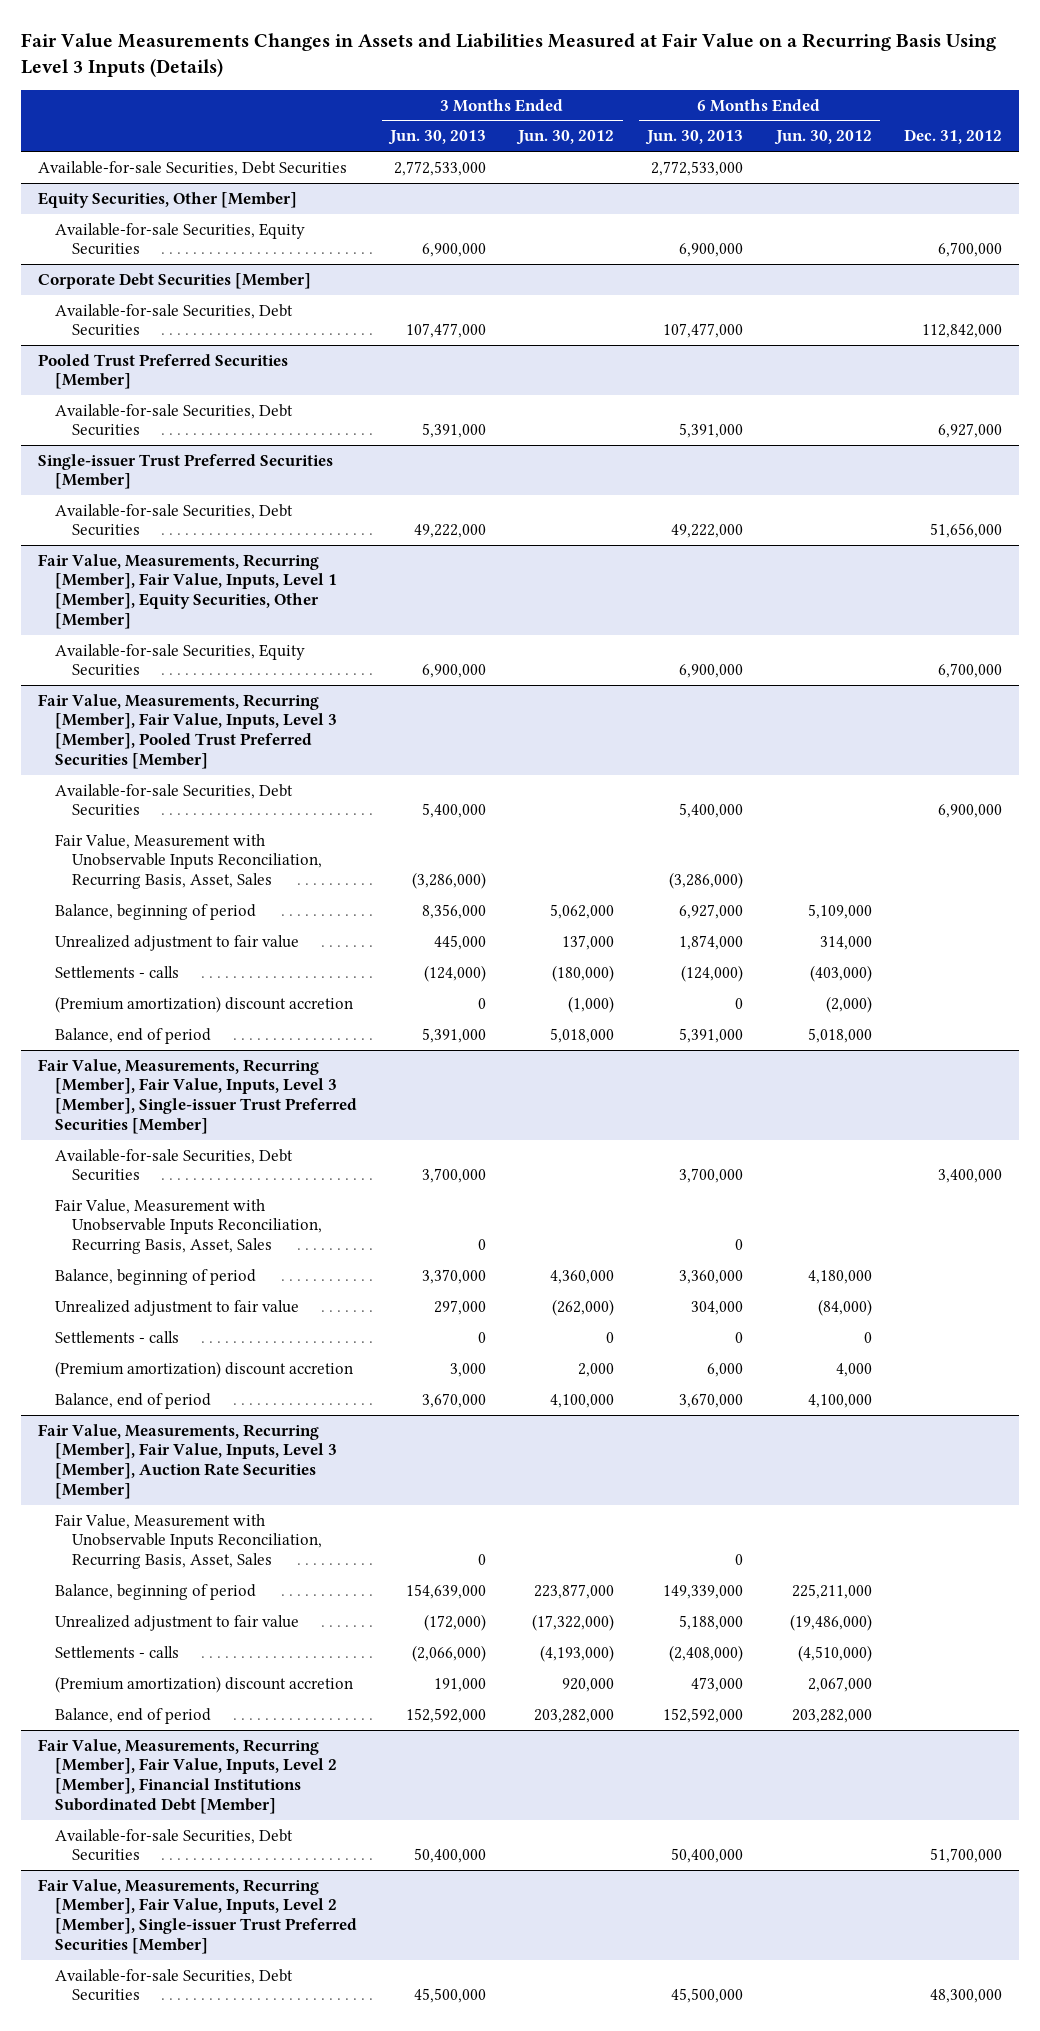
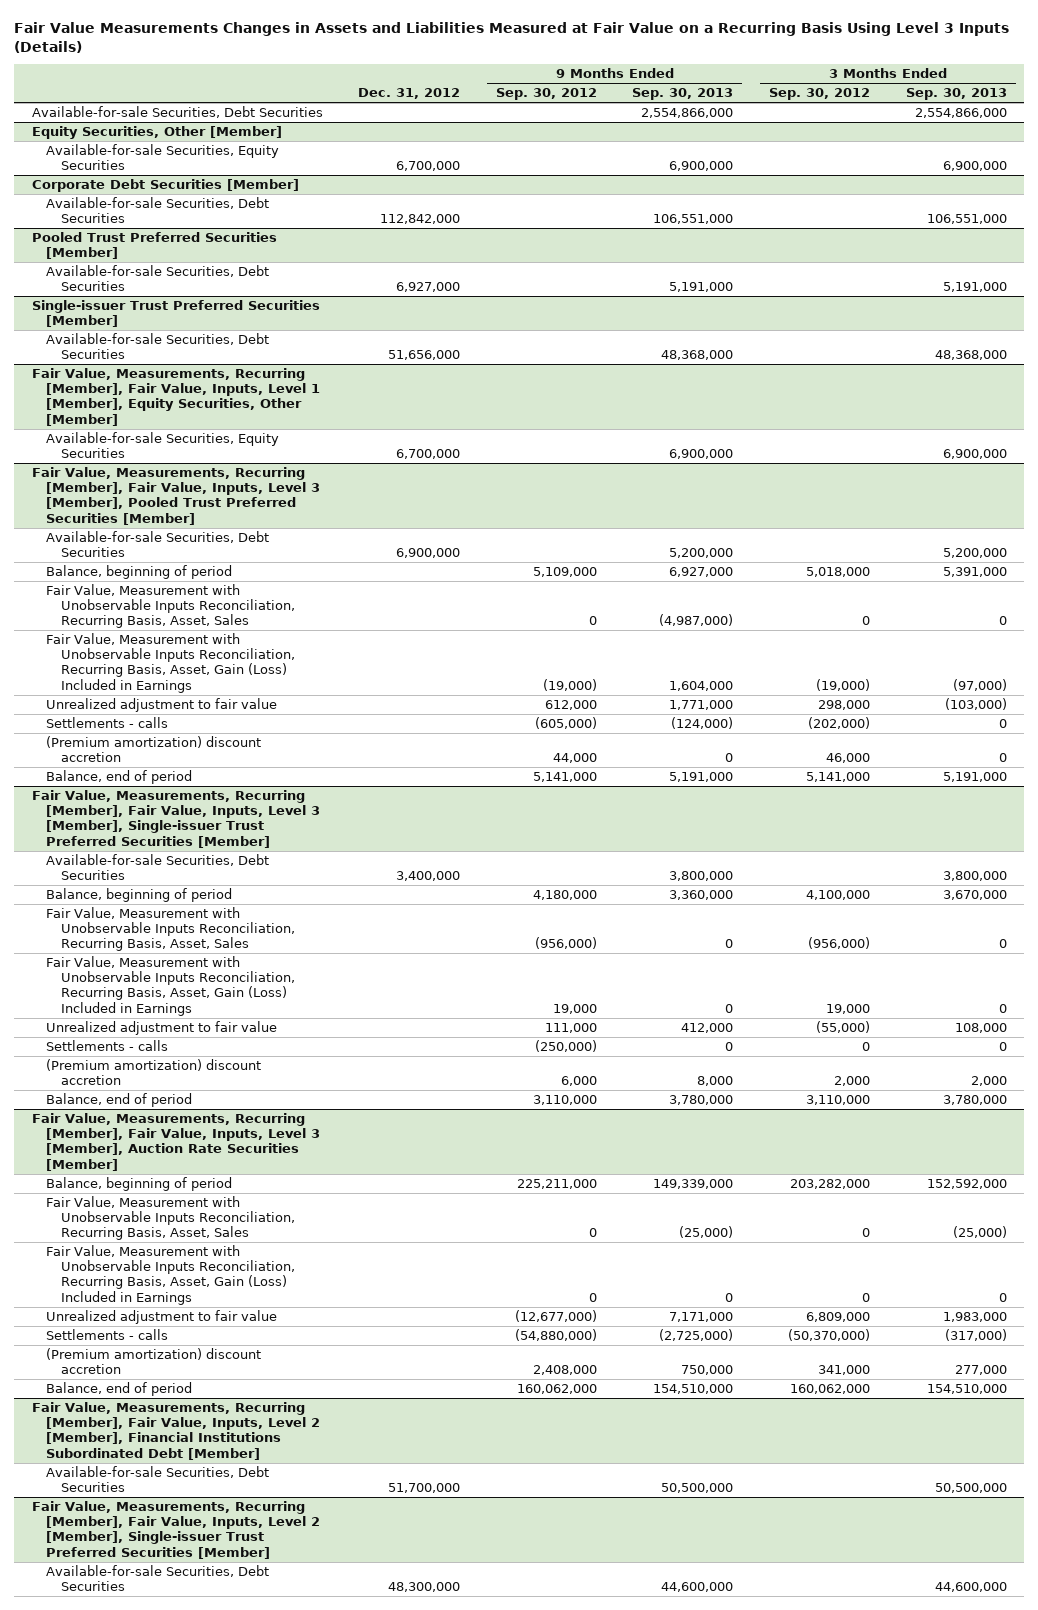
- | 3 Months Ended Jun. 30, 2013 | 3 Months Ended Jun. 30, 2012 | 6 Months Ended Jun. 30, 2013 | 6 Months Ended Jun. 30, 2012 | Dec. 31, 2012
+ | Dec. 31, 2012 | 9 Months Ended Sep. 30, 2012 | 9 Months Ended Sep. 30, 2013 | 3 Months Ended Sep. 30, 2012 | 3 Months Ended Sep. 30, 2013
@ Fair Value, Measurements, Recurring [Member], Fair Value, Inputs, Level 3 [Member], Pooled Trust Preferred Securities [Member]
moved down: Fair Value, Measurement with Unobservable Inputs Reconciliation, Recurring Basis, Asset, Sales | | 0 | (4,987,000) | 0 | 0
+ Fair Value, Measurement with Unobservable Inputs Reconciliation, Recurring Basis, Asset, Gain (Loss) Included in Earnings | | (19,000) | 1,604,000 | (19,000) | (97,000)
@ Fair Value, Measurements, Recurring [Member], Fair Value, Inputs, Level 3 [Member], Single-issuer Trust Preferred Securities [Member]
moved down: Fair Value, Measurement with Unobservable Inputs Reconciliation, Recurring Basis, Asset, Sales | | (956,000) | 0 | (956,000) | 0
+ Fair Value, Measurement with Unobservable Inputs Reconciliation, Recurring Basis, Asset, Gain (Loss) Included in Earnings | | 19,000 | 0 | 19,000 | 0
@ Fair Value, Measurements, Recurring [Member], Fair Value, Inputs, Level 3 [Member], Auction Rate Securities [Member]
moved down: Fair Value, Measurement with Unobservable Inputs Reconciliation, Recurring Basis, Asset, Sales | | 0 | (25,000) | 0 | (25,000)
+ Fair Value, Measurement with Unobservable Inputs Reconciliation, Recurring Basis, Asset, Gain (Loss) Included in Earnings | | 0 | 0 | 0 | 0

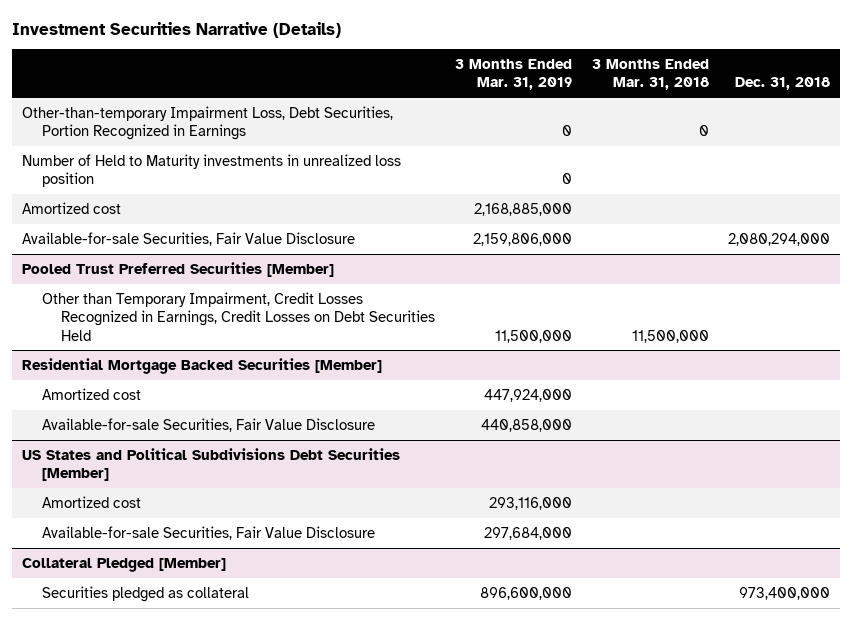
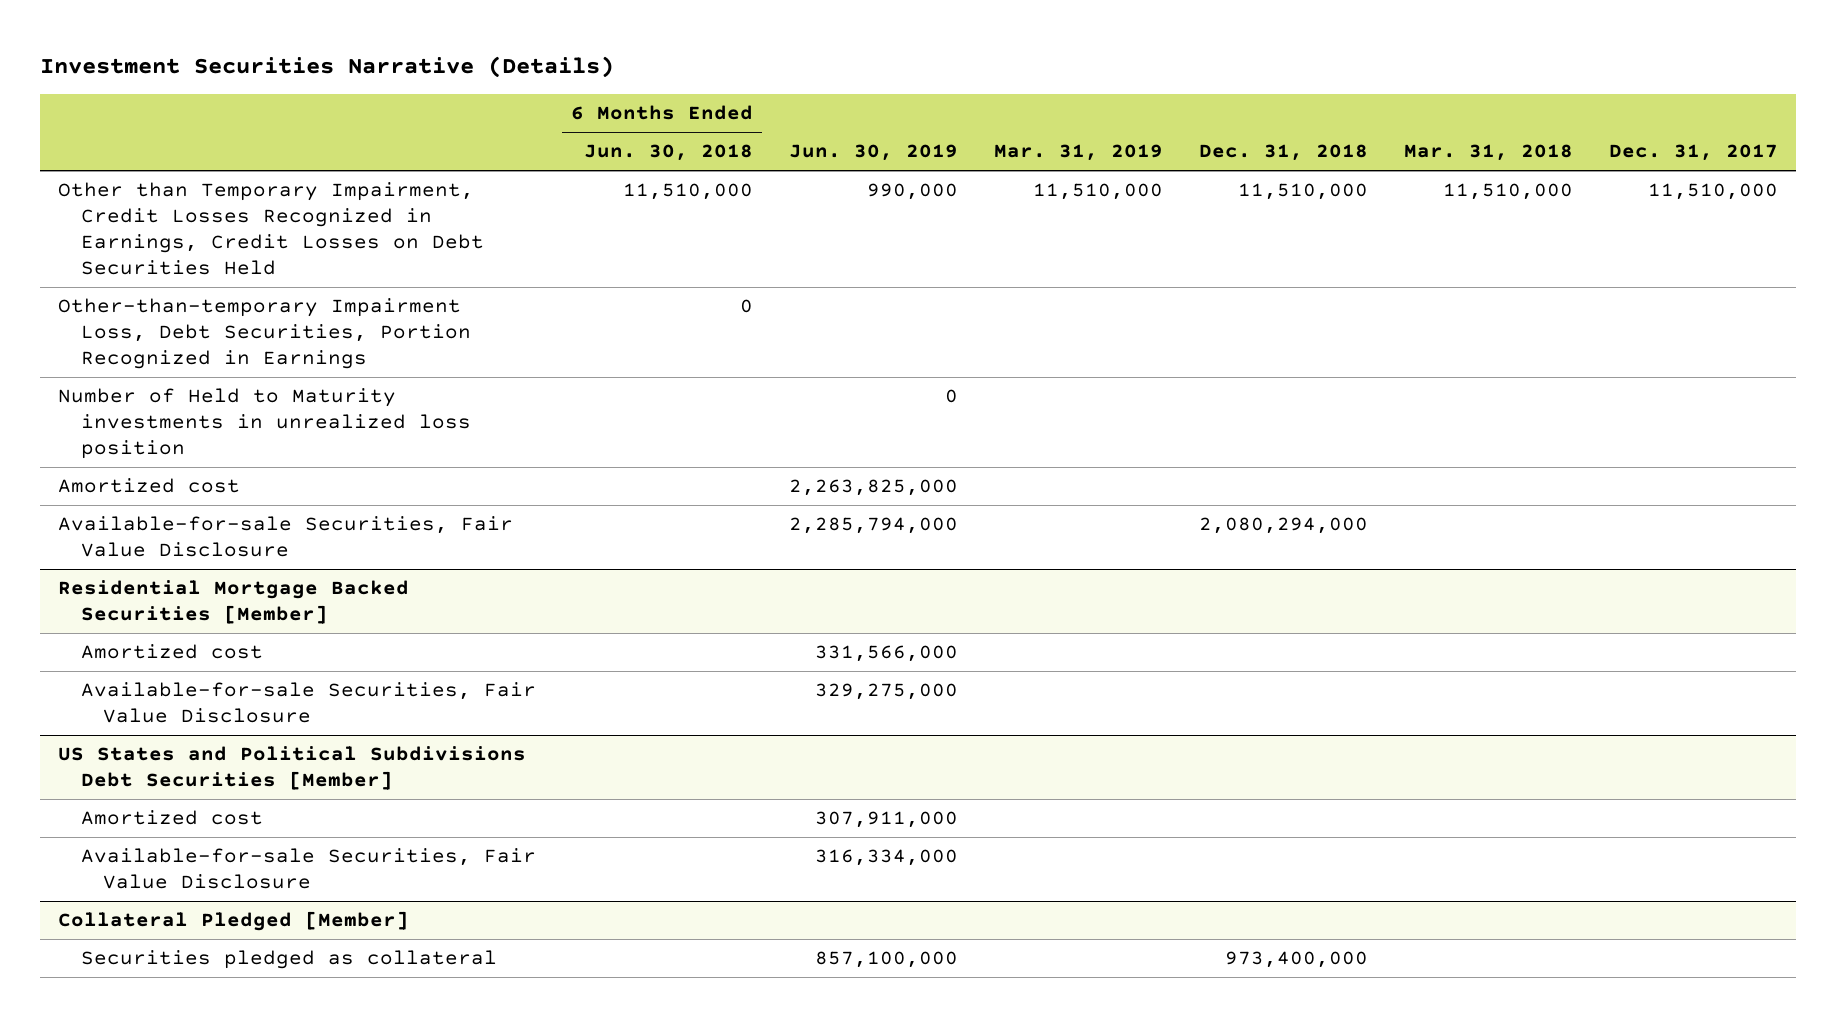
- | 3 Months Ended Mar. 31, 2019 | 3 Months Ended Mar. 31, 2018 | Dec. 31, 2018
+ | 6 Months Ended Jun. 30, 2018 | Jun. 30, 2019 | Mar. 31, 2019 | Dec. 31, 2018 | Mar. 31, 2018 | Dec. 31, 2017
+ Other than Temporary Impairment, Credit Losses Recognized in Earnings, Credit Losses on Debt Securities Held | 11,510,000 | 990,000 | 11,510,000 | 11,510,000 | 11,510,000 | 11,510,000
- Pooled Trust Preferred Securities [Member]
- Other than Temporary Impairment, Credit Losses Recognized in Earnings, Credit Losses on Debt Securities Held | 11,500,000 | 11,500,000 |

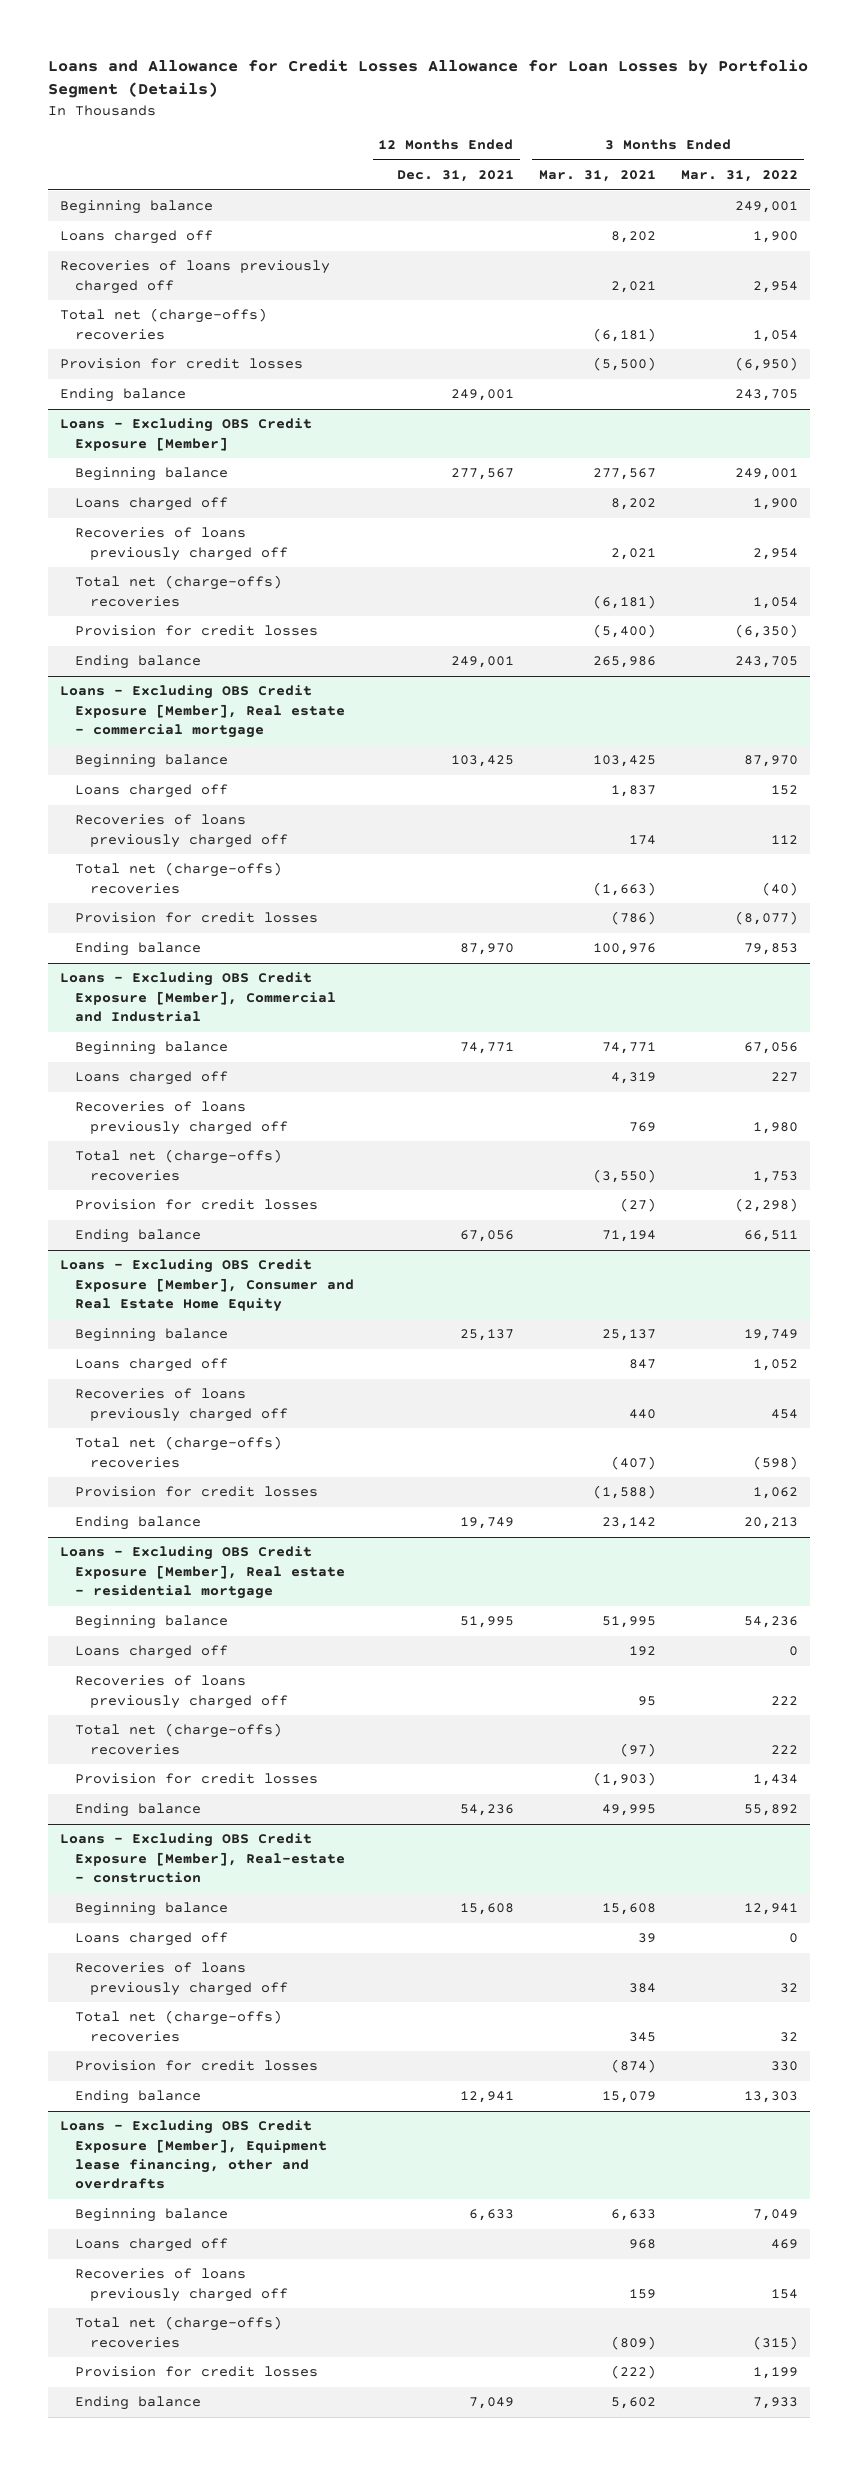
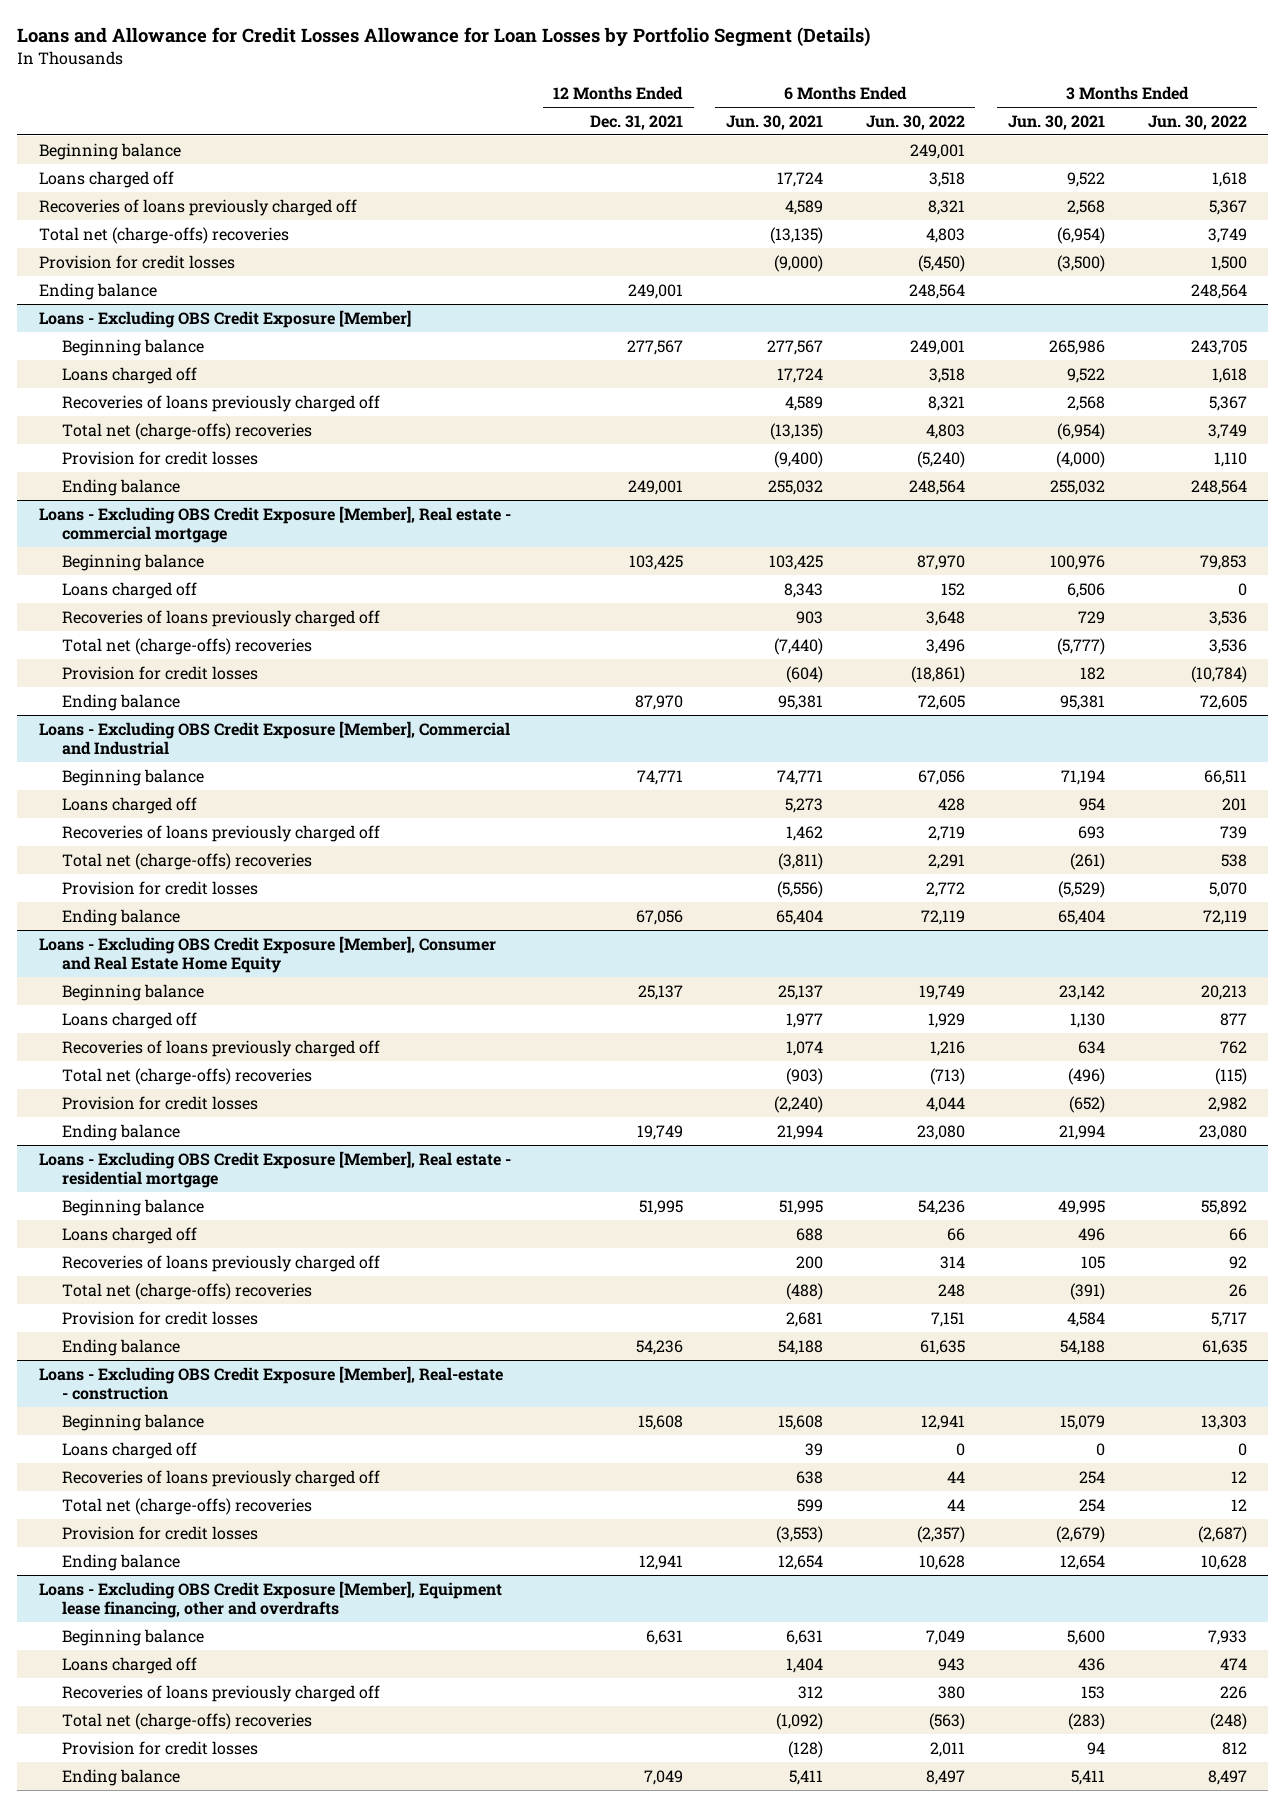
- | 12 Months Ended Dec. 31, 2021 | 3 Months Ended Mar. 31, 2021 | 3 Months Ended Mar. 31, 2022
+ | 12 Months Ended Dec. 31, 2021 | 6 Months Ended Jun. 30, 2021 | 6 Months Ended Jun. 30, 2022 | 3 Months Ended Jun. 30, 2021 | 3 Months Ended Jun. 30, 2022
@ Loans - Excluding OBS Credit Exposure [Member], Equipment lease financing, other and overdrafts
- Beginning balance | 6,633 | 6,633 | 7,049
+ Beginning balance | 6,631 | 6,631 | 7,049 | 5,600 | 7,933

